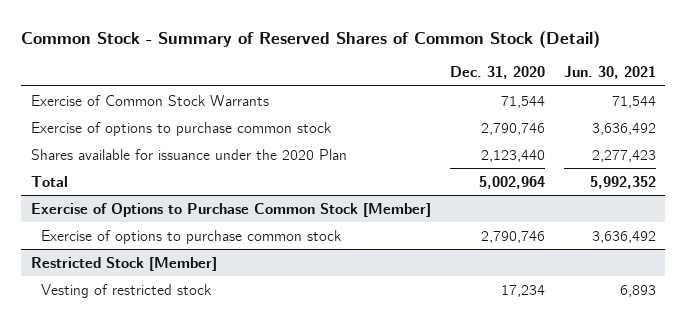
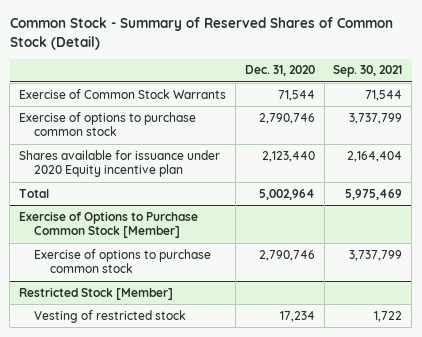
- | Dec. 31, 2020 | Jun. 30, 2021
+ | Dec. 31, 2020 | Sep. 30, 2021
- Shares available for issuance under the 2020 Plan | 2,123,440 | 2,277,423
+ Shares available for issuance under 2020 Equity incentive plan | 2,123,440 | 2,164,404

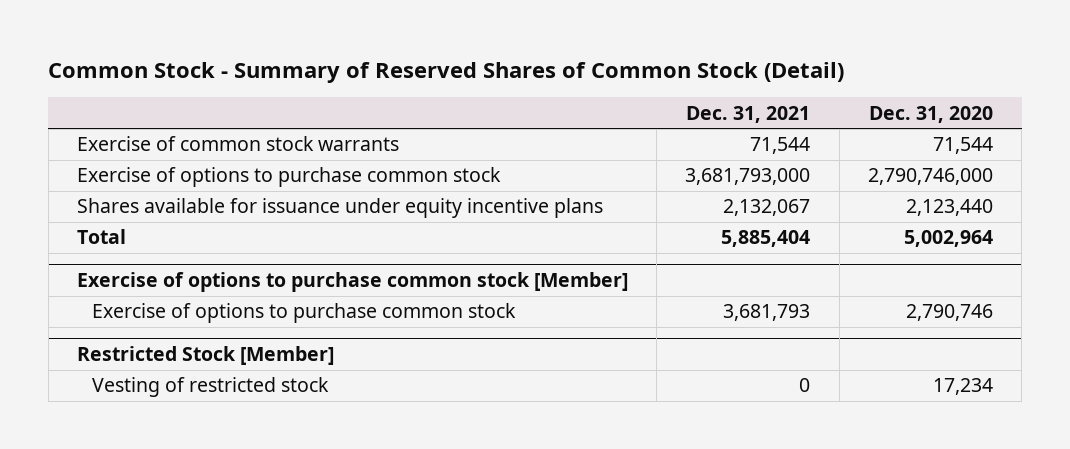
- | Dec. 31, 2020 | Sep. 30, 2021
+ | Dec. 31, 2021 | Dec. 31, 2020
- Exercise of Common Stock Warrants | 71,544 | 71,544
- Exercise of options to purchase common stock | 2,790,746 | 3,737,799
- Shares available for issuance under 2020 Equity incentive plan | 2,123,440 | 2,164,404
+ Exercise of common stock warrants | 71,544 | 71,544
+ Exercise of options to purchase common stock | 3,681,793,000 | 2,790,746,000
+ Shares available for issuance under equity incentive plans | 2,132,067 | 2,123,440
- Exercise of Options to Purchase Common Stock [Member]
+ Exercise of options to purchase common stock [Member]

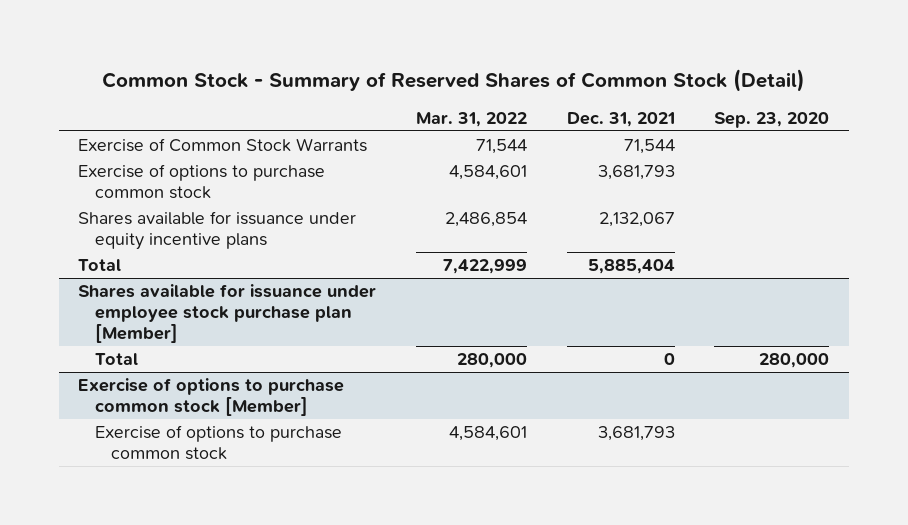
- | Dec. 31, 2021 | Dec. 31, 2020
+ | Mar. 31, 2022 | Dec. 31, 2021 | Sep. 23, 2020
- Exercise of common stock warrants | 71,544 | 71,544
- Exercise of options to purchase common stock | 3,681,793,000 | 2,790,746,000
+ Exercise of Common Stock Warrants | 71,544 | 71,544 |
+ Exercise of options to purchase common stock | 4,584,601 | 3,681,793 |
+ Shares available for issuance under employee stock purchase plan [Member]
+ Total | 280,000 | 0 | 280,000
- Restricted Stock [Member]
- Vesting of restricted stock | 0 | 17,234

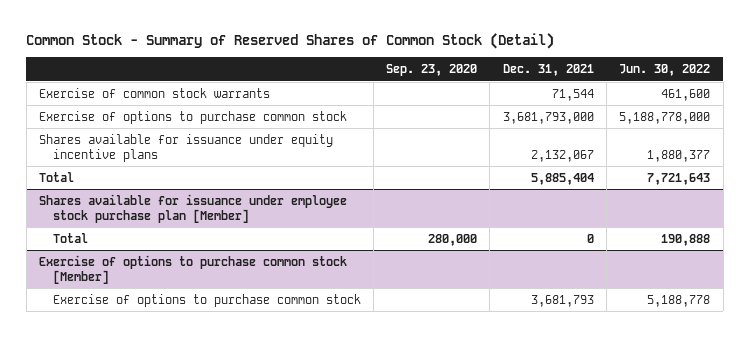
- | Mar. 31, 2022 | Dec. 31, 2021 | Sep. 23, 2020
+ | Sep. 23, 2020 | Dec. 31, 2021 | Jun. 30, 2022
- Exercise of Common Stock Warrants | 71,544 | 71,544 |
- Exercise of options to purchase common stock | 4,584,601 | 3,681,793 |
+ Exercise of common stock warrants | | 71,544 | 461,600
+ Exercise of options to purchase common stock | | 3,681,793,000 | 5,188,778,000

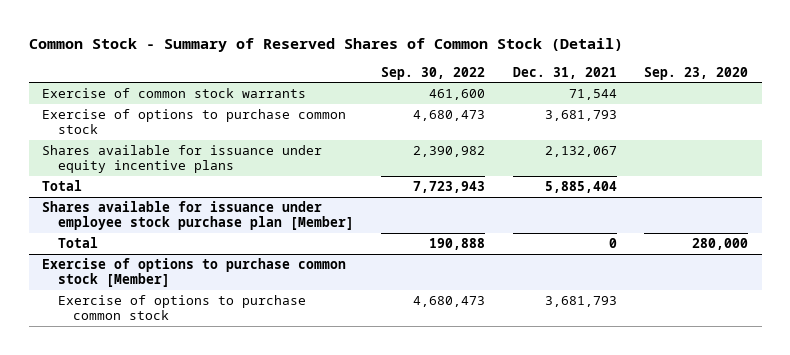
- | Sep. 23, 2020 | Dec. 31, 2021 | Jun. 30, 2022
+ | Sep. 30, 2022 | Dec. 31, 2021 | Sep. 23, 2020
- Exercise of options to purchase common stock | | 3,681,793,000 | 5,188,778,000
+ Exercise of options to purchase common stock | 4,680,473 | 3,681,793 |

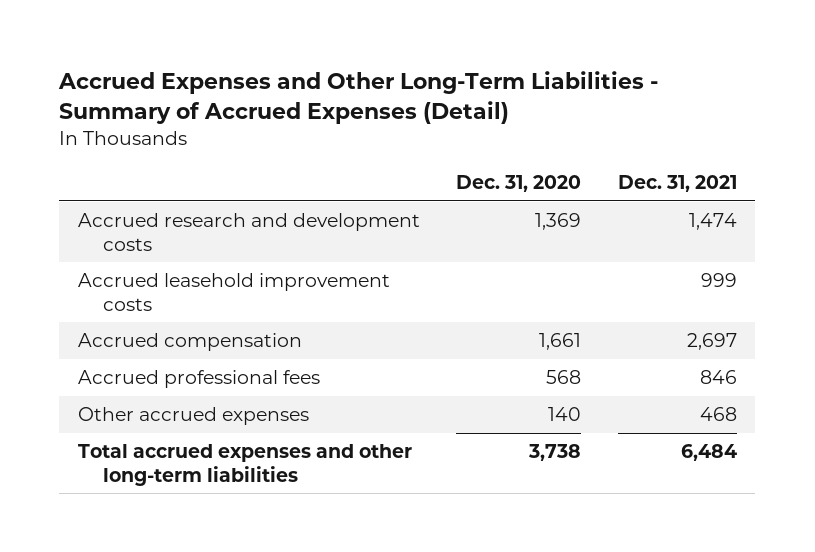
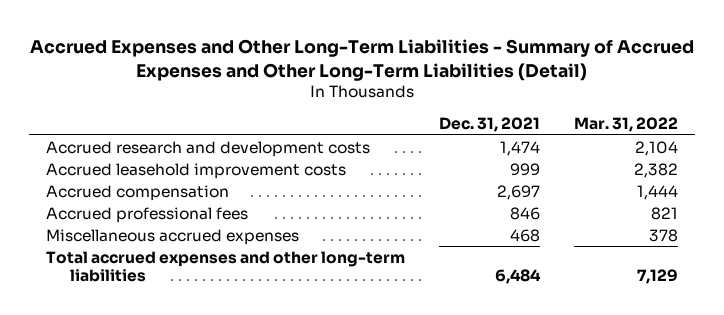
- Accrued Expenses and Other Long-Term Liabilities - Summary of Accrued Expenses (Detail)
+ Accrued Expenses and Other Long-Term Liabilities - Summary of Accrued Expenses and Other Long-Term Liabilities (Detail)
- | Dec. 31, 2020 | Dec. 31, 2021
+ | Dec. 31, 2021 | Mar. 31, 2022
- Other accrued expenses | 140 | 468
+ Miscellaneous accrued expenses | 468 | 378

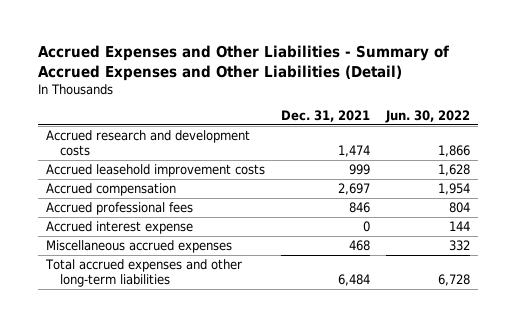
- Accrued Expenses and Other Long-Term Liabilities - Summary of Accrued Expenses and Other Long-Term Liabilities (Detail)
+ Accrued Expenses and Other Liabilities - Summary of Accrued Expenses and Other Liabilities (Detail)
- | Dec. 31, 2021 | Mar. 31, 2022
+ | Dec. 31, 2021 | Jun. 30, 2022
+ Accrued interest expense | 0 | 144

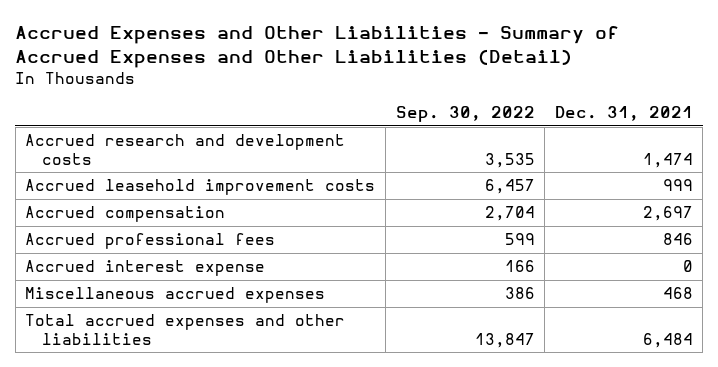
- | Dec. 31, 2021 | Jun. 30, 2022
+ | Sep. 30, 2022 | Dec. 31, 2021
- Total accrued expenses and other long-term liabilities | 6,484 | 6,728
+ Total accrued expenses and other liabilities | 13,847 | 6,484

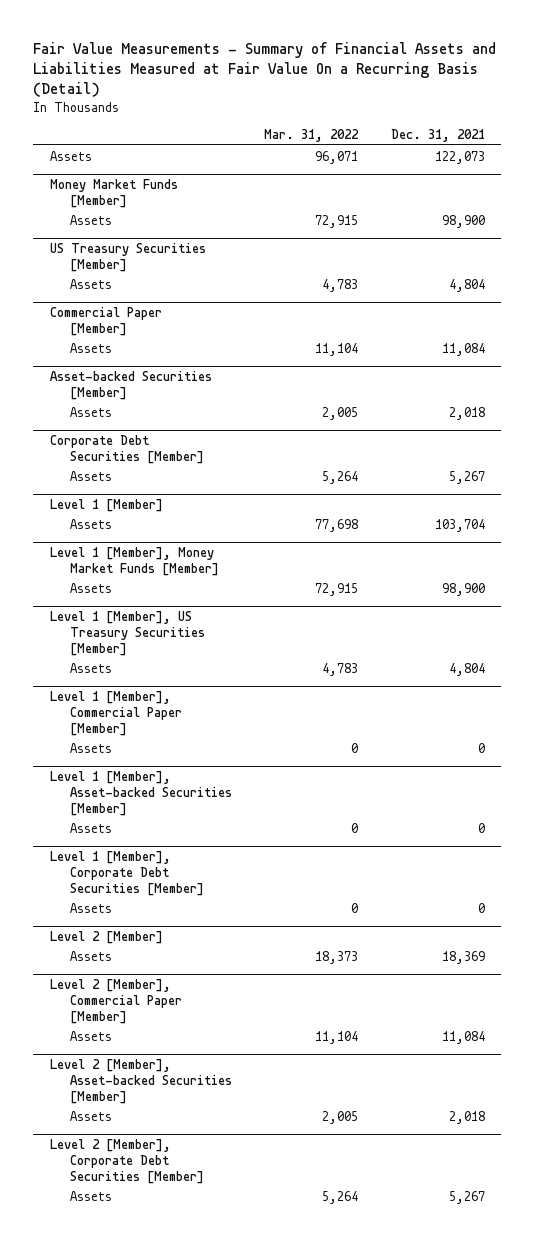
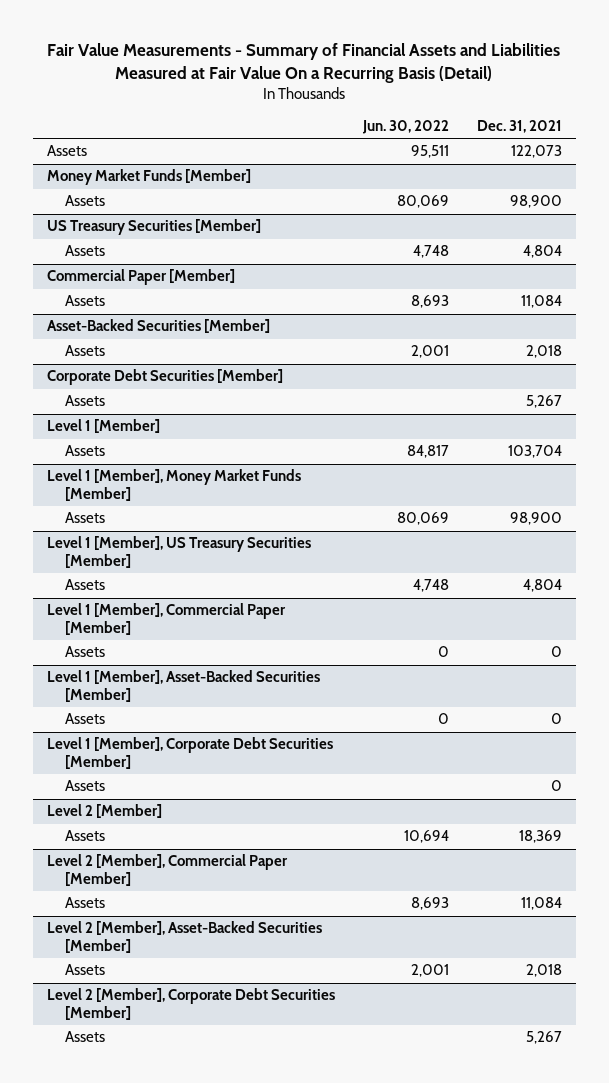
- | Mar. 31, 2022 | Dec. 31, 2021
+ | Jun. 30, 2022 | Dec. 31, 2021
- Asset-backed Securities [Member]
+ Asset-Backed Securities [Member]
- Level 1 [Member], Asset-backed Securities [Member]
+ Level 1 [Member], Asset-Backed Securities [Member]
- Level 2 [Member], Asset-backed Securities [Member]
+ Level 2 [Member], Asset-Backed Securities [Member]

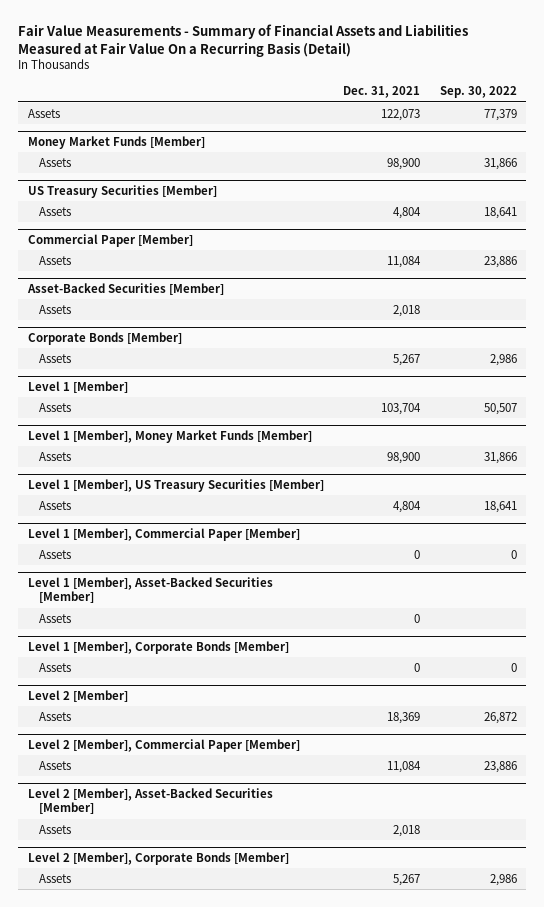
- | Jun. 30, 2022 | Dec. 31, 2021
+ | Dec. 31, 2021 | Sep. 30, 2022
- Corporate Debt Securities [Member]
+ Corporate Bonds [Member]
- Level 1 [Member], Corporate Debt Securities [Member]
+ Level 1 [Member], Corporate Bonds [Member]
- Level 2 [Member], Corporate Debt Securities [Member]
+ Level 2 [Member], Corporate Bonds [Member]

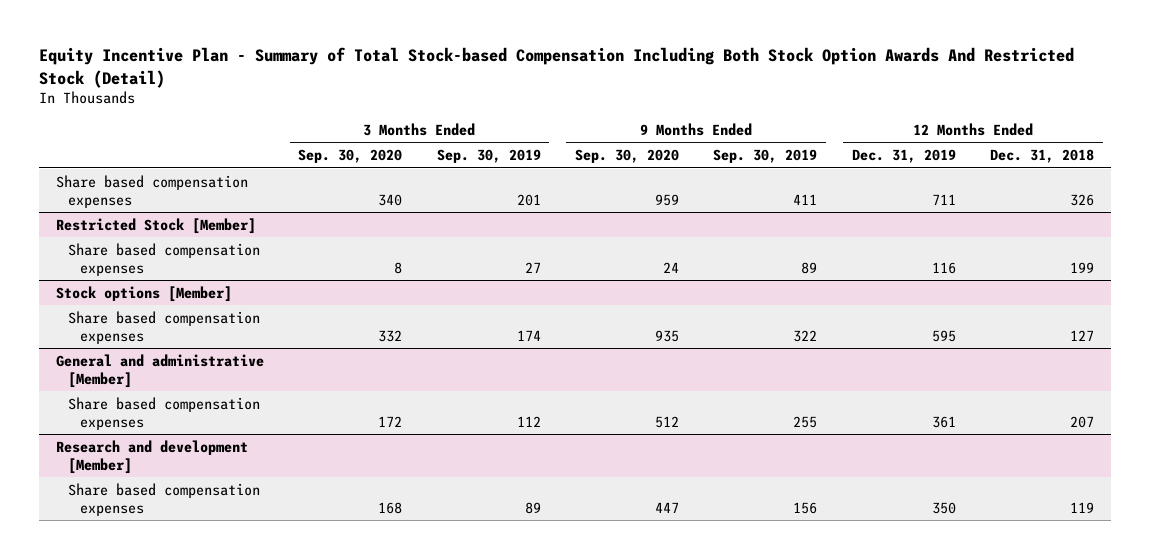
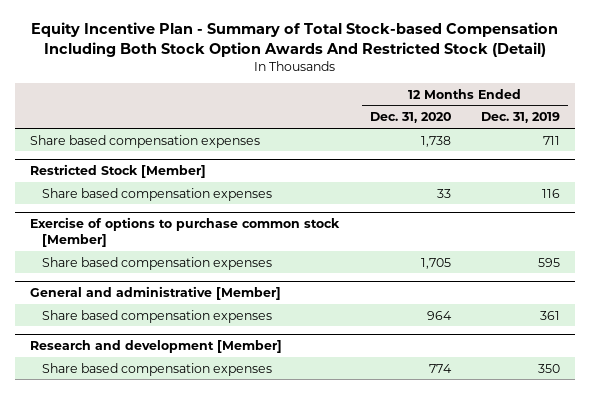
- | 3 Months Ended Sep. 30, 2020 | 3 Months Ended Sep. 30, 2019 | 9 Months Ended Sep. 30, 2020 | 9 Months Ended Sep. 30, 2019 | 12 Months Ended Dec. 31, 2019 | 12 Months Ended Dec. 31, 2018
+ | 12 Months Ended Dec. 31, 2020 | 12 Months Ended Dec. 31, 2019
- Stock options [Member]
+ Exercise of options to purchase common stock [Member]

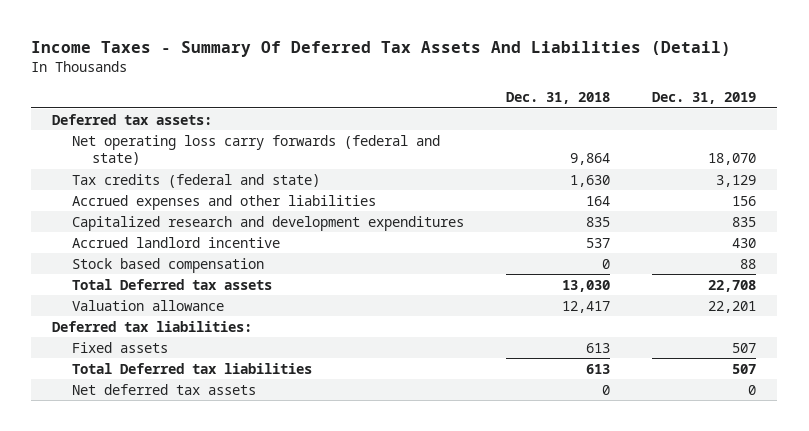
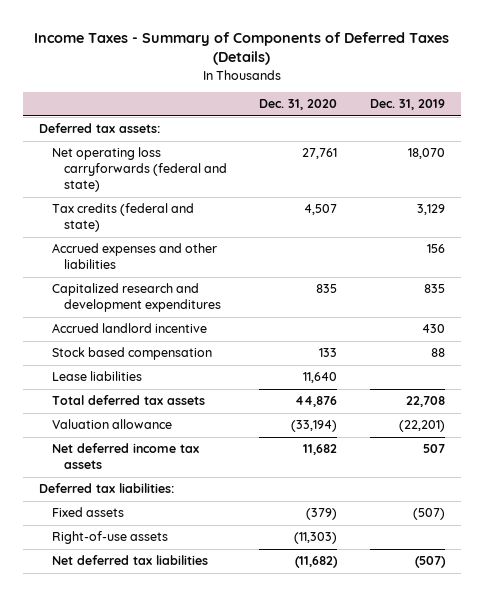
- Income Taxes - Summary Of Deferred Tax Assets And Liabilities (Detail)
+ Income Taxes - Summary of Components of Deferred Taxes (Details)
- | Dec. 31, 2018 | Dec. 31, 2019
+ | Dec. 31, 2020 | Dec. 31, 2019
- Net operating loss carry forwards (federal and state) | 9,864 | 18,070
+ Net operating loss carryforwards (federal and state) | 27,761 | 18,070
- Total Deferred tax assets | 13,030 | 22,708
- Valuation allowance | 12,417 | 22,201
+ Lease liabilities | 11,640 |
+ Total deferred tax assets | 44,876 | 22,708
+ Valuation allowance | (33,194) | (22,201)
+ Net deferred income tax assets | 11,682 | 507
- Fixed assets | 613 | 507
- Total Deferred tax liabilities | 613 | 507
- Net deferred tax assets | 0 | 0
+ Fixed assets | (379) | (507)
+ Right-of-use assets | (11,303) |
+ Net deferred tax liabilities | (11,682) | (507)

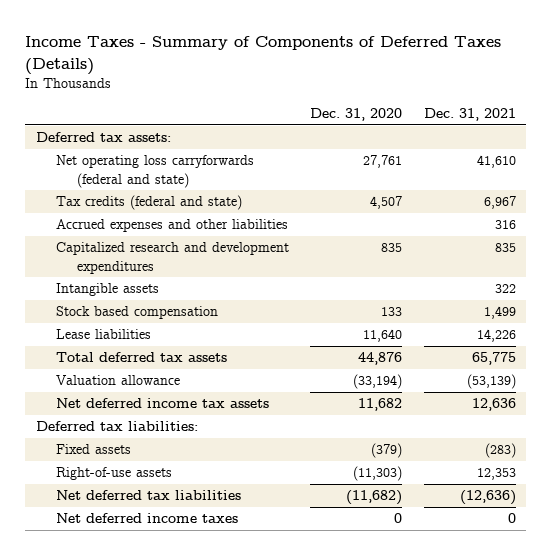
- | Dec. 31, 2020 | Dec. 31, 2019
+ | Dec. 31, 2020 | Dec. 31, 2021
- Accrued landlord incentive | | 430
+ Intangible assets | | 322
+ Net deferred income taxes | 0 | 0

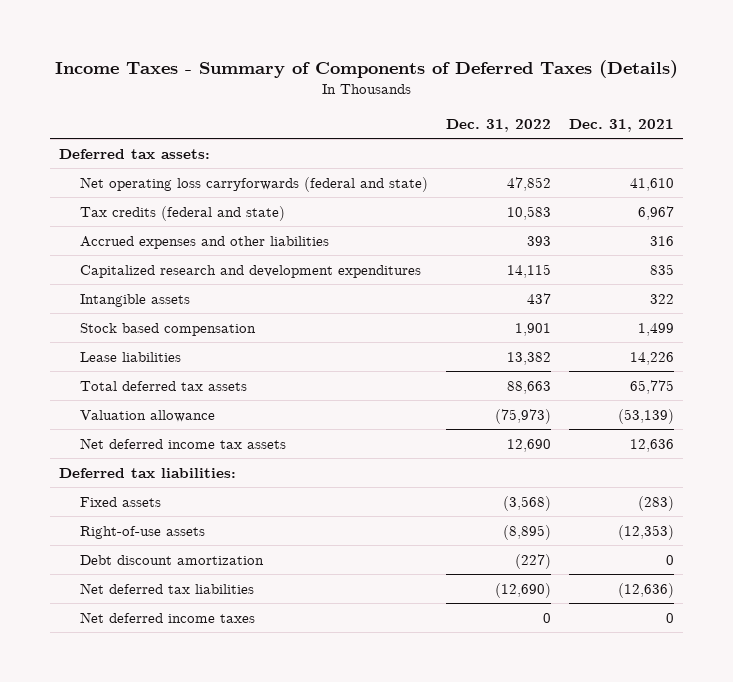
- | Dec. 31, 2020 | Dec. 31, 2021
+ | Dec. 31, 2022 | Dec. 31, 2021
- Right-of-use assets | (11,303) | 12,353
+ Right-of-use assets | (8,895) | (12,353)
+ Debt discount amortization | (227) | 0

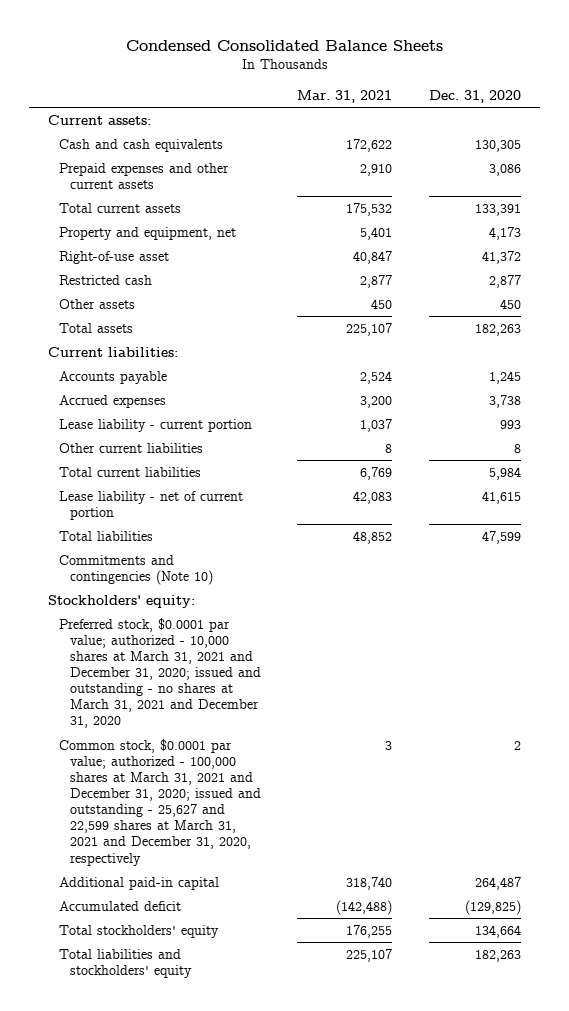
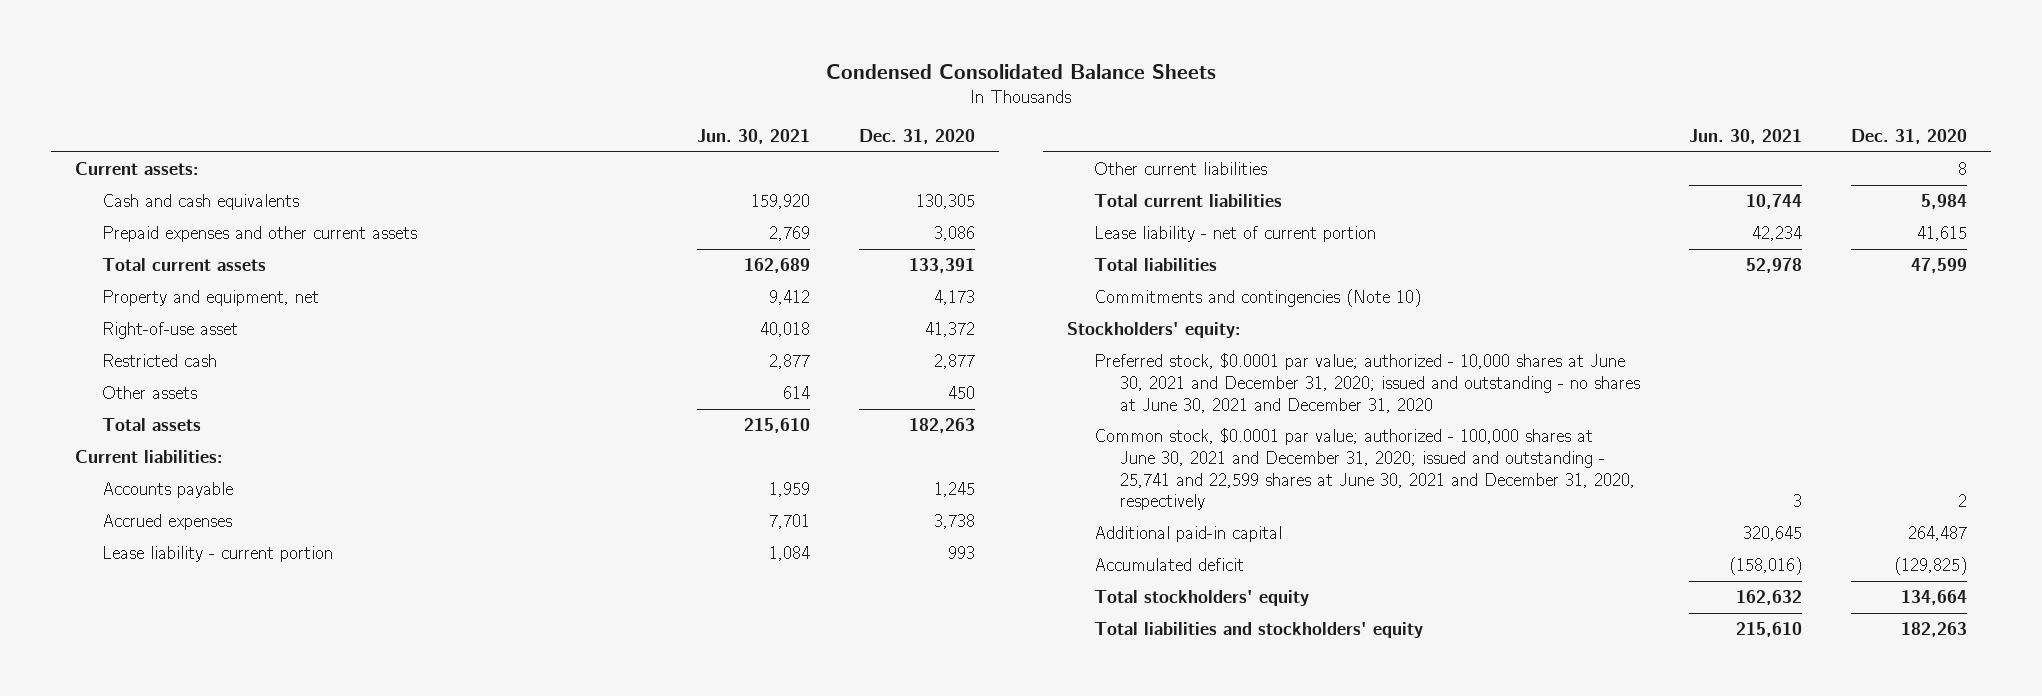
- | Mar. 31, 2021 | Dec. 31, 2020
+ | Jun. 30, 2021 | Dec. 31, 2020
- Preferred stock, $0.0001 par value; authorized - 10,000 shares at March 31, 2021 and December 31, 2020; issued and outstanding - no shares at March 31, 2021 and December 31, 2020
- Common stock, $0.0001 par value; authorized - 100,000 shares at March 31, 2021 and December 31, 2020; issued and outstanding - 25,627 and 22,599 shares at March 31, 2021 and December 31, 2020, respectively | 3 | 2
+ Preferred stock, $0.0001 par value; authorized - 10,000 shares at June 30, 2021 and December 31, 2020; issued and outstanding - no shares at June 30, 2021 and December 31, 2020
+ Common stock, $0.0001 par value; authorized - 100,000 shares at June 30, 2021 and December 31, 2020; issued and outstanding - 25,741 and 22,599 shares at June 30, 2021 and December 31, 2020, respectively | 3 | 2

